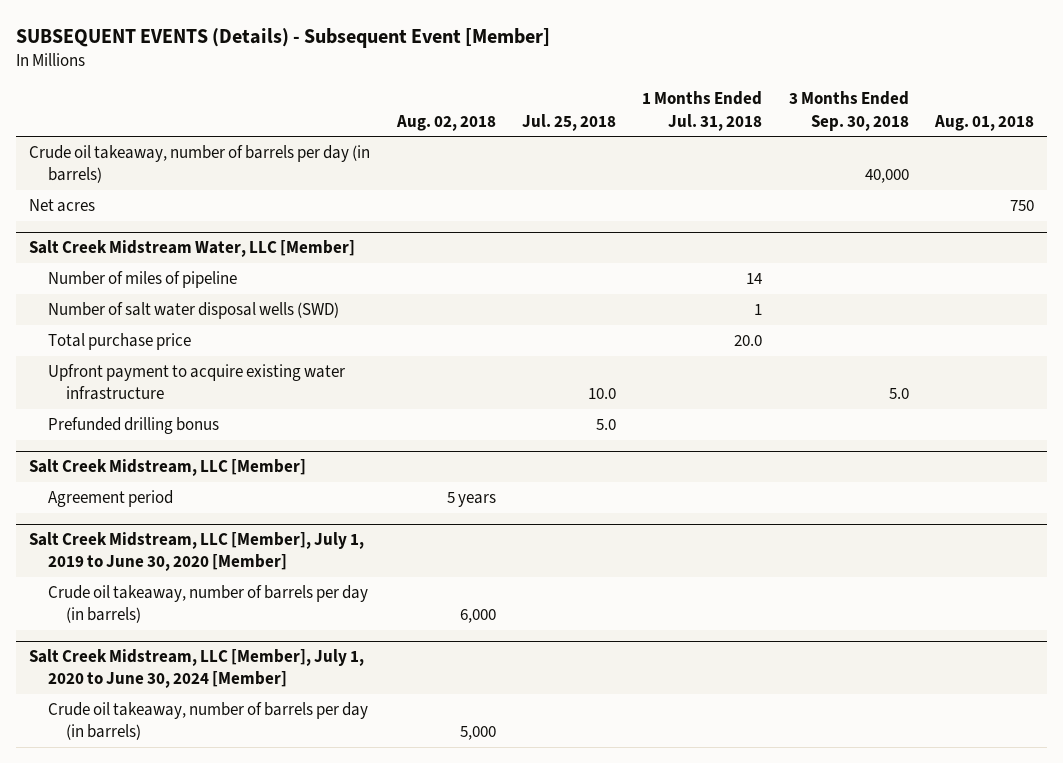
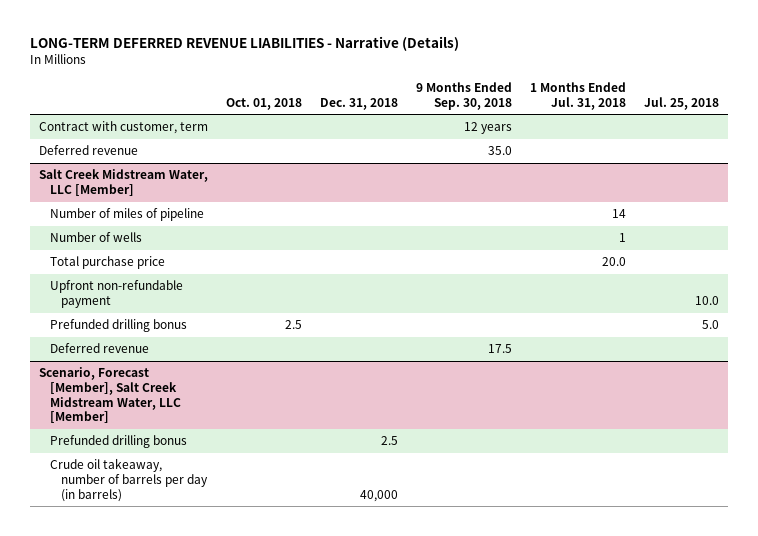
- SUBSEQUENT EVENTS (Details) - Subsequent Event [Member]
+ LONG-TERM DEFERRED REVENUE LIABILITIES - Narrative (Details)
- | Aug. 02, 2018 | Jul. 25, 2018 | 1 Months Ended Jul. 31, 2018 | 3 Months Ended Sep. 30, 2018 | Aug. 01, 2018
+ | Oct. 01, 2018 | Dec. 31, 2018 | 9 Months Ended Sep. 30, 2018 | 1 Months Ended Jul. 31, 2018 | Jul. 25, 2018
- Crude oil takeaway, number of barrels per day (in barrels) | | | | 40,000 |
- Net acres | | | | | 750
+ Contract with customer, term | | | 12 years | |
+ Deferred revenue | | | 35.0 | |
@ Salt Creek Midstream Water, LLC [Member]
- Number of salt water disposal wells (SWD) | | | 1 | |
+ Number of wells | | | | 1 |
- Upfront payment to acquire existing water infrastructure | | 10.0 | | 5.0 |
+ Upfront non-refundable payment | | | | | 10.0
- Salt Creek Midstream, LLC [Member]
- Agreement period | 5 years | | | |
- Salt Creek Midstream, LLC [Member], July 1, 2019 to June 30, 2020 [Member]
- Crude oil takeaway, number of barrels per day (in barrels) | 6,000 | | | |
- Salt Creek Midstream, LLC [Member], July 1, 2020 to June 30, 2024 [Member]
- Crude oil takeaway, number of barrels per day (in barrels) | 5,000 | | | |
@ Salt Creek Midstream Water, LLC [Member]
+ Deferred revenue | | | 17.5 | |
+ Scenario, Forecast [Member], Salt Creek Midstream Water, LLC [Member]
+ Prefunded drilling bonus | | 2.5 | | |
+ Crude oil takeaway, number of barrels per day (in barrels) | | 40,000 | | |

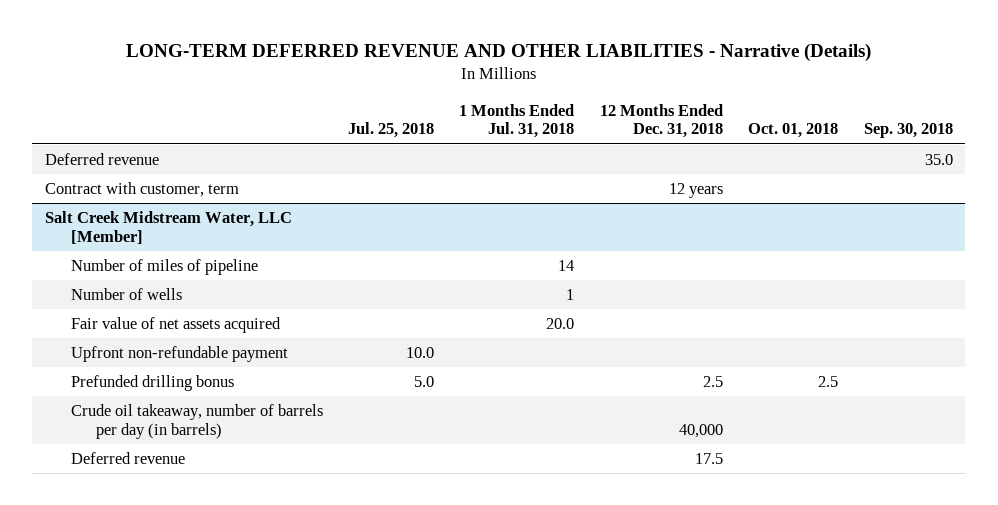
- LONG-TERM DEFERRED REVENUE LIABILITIES - Narrative (Details)
+ LONG-TERM DEFERRED REVENUE AND OTHER LIABILITIES - Narrative (Details)
- | Oct. 01, 2018 | Dec. 31, 2018 | 9 Months Ended Sep. 30, 2018 | 1 Months Ended Jul. 31, 2018 | Jul. 25, 2018
+ | Jul. 25, 2018 | 1 Months Ended Jul. 31, 2018 | 12 Months Ended Dec. 31, 2018 | Oct. 01, 2018 | Sep. 30, 2018
moved down: Contract with customer, term | | | 12 years | |
@ Salt Creek Midstream Water, LLC [Member]
- Total purchase price | | | | 20.0 |
+ Fair value of net assets acquired | | 20.0 | | |
+ Crude oil takeaway, number of barrels per day (in barrels) | | | 40,000 | |
- Scenario, Forecast [Member], Salt Creek Midstream Water, LLC [Member]
- Prefunded drilling bonus | | 2.5 | | |
- Crude oil takeaway, number of barrels per day (in barrels) | | 40,000 | | |

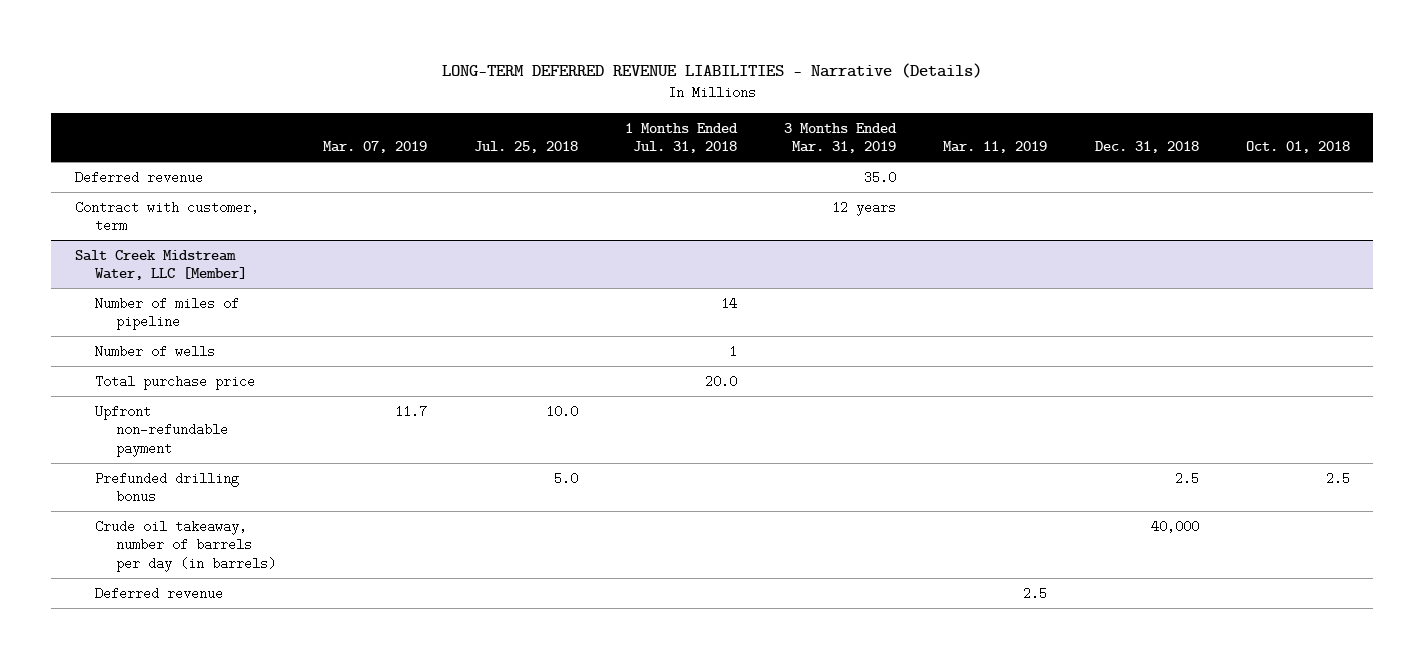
- LONG-TERM DEFERRED REVENUE AND OTHER LIABILITIES - Narrative (Details)
+ LONG-TERM DEFERRED REVENUE LIABILITIES - Narrative (Details)
- | Jul. 25, 2018 | 1 Months Ended Jul. 31, 2018 | 12 Months Ended Dec. 31, 2018 | Oct. 01, 2018 | Sep. 30, 2018
+ | Mar. 07, 2019 | Jul. 25, 2018 | 1 Months Ended Jul. 31, 2018 | 3 Months Ended Mar. 31, 2019 | Mar. 11, 2019 | Dec. 31, 2018 | Oct. 01, 2018
@ Salt Creek Midstream Water, LLC [Member]
- Fair value of net assets acquired | | 20.0 | | |
+ Total purchase price | | | 20.0 | | | |

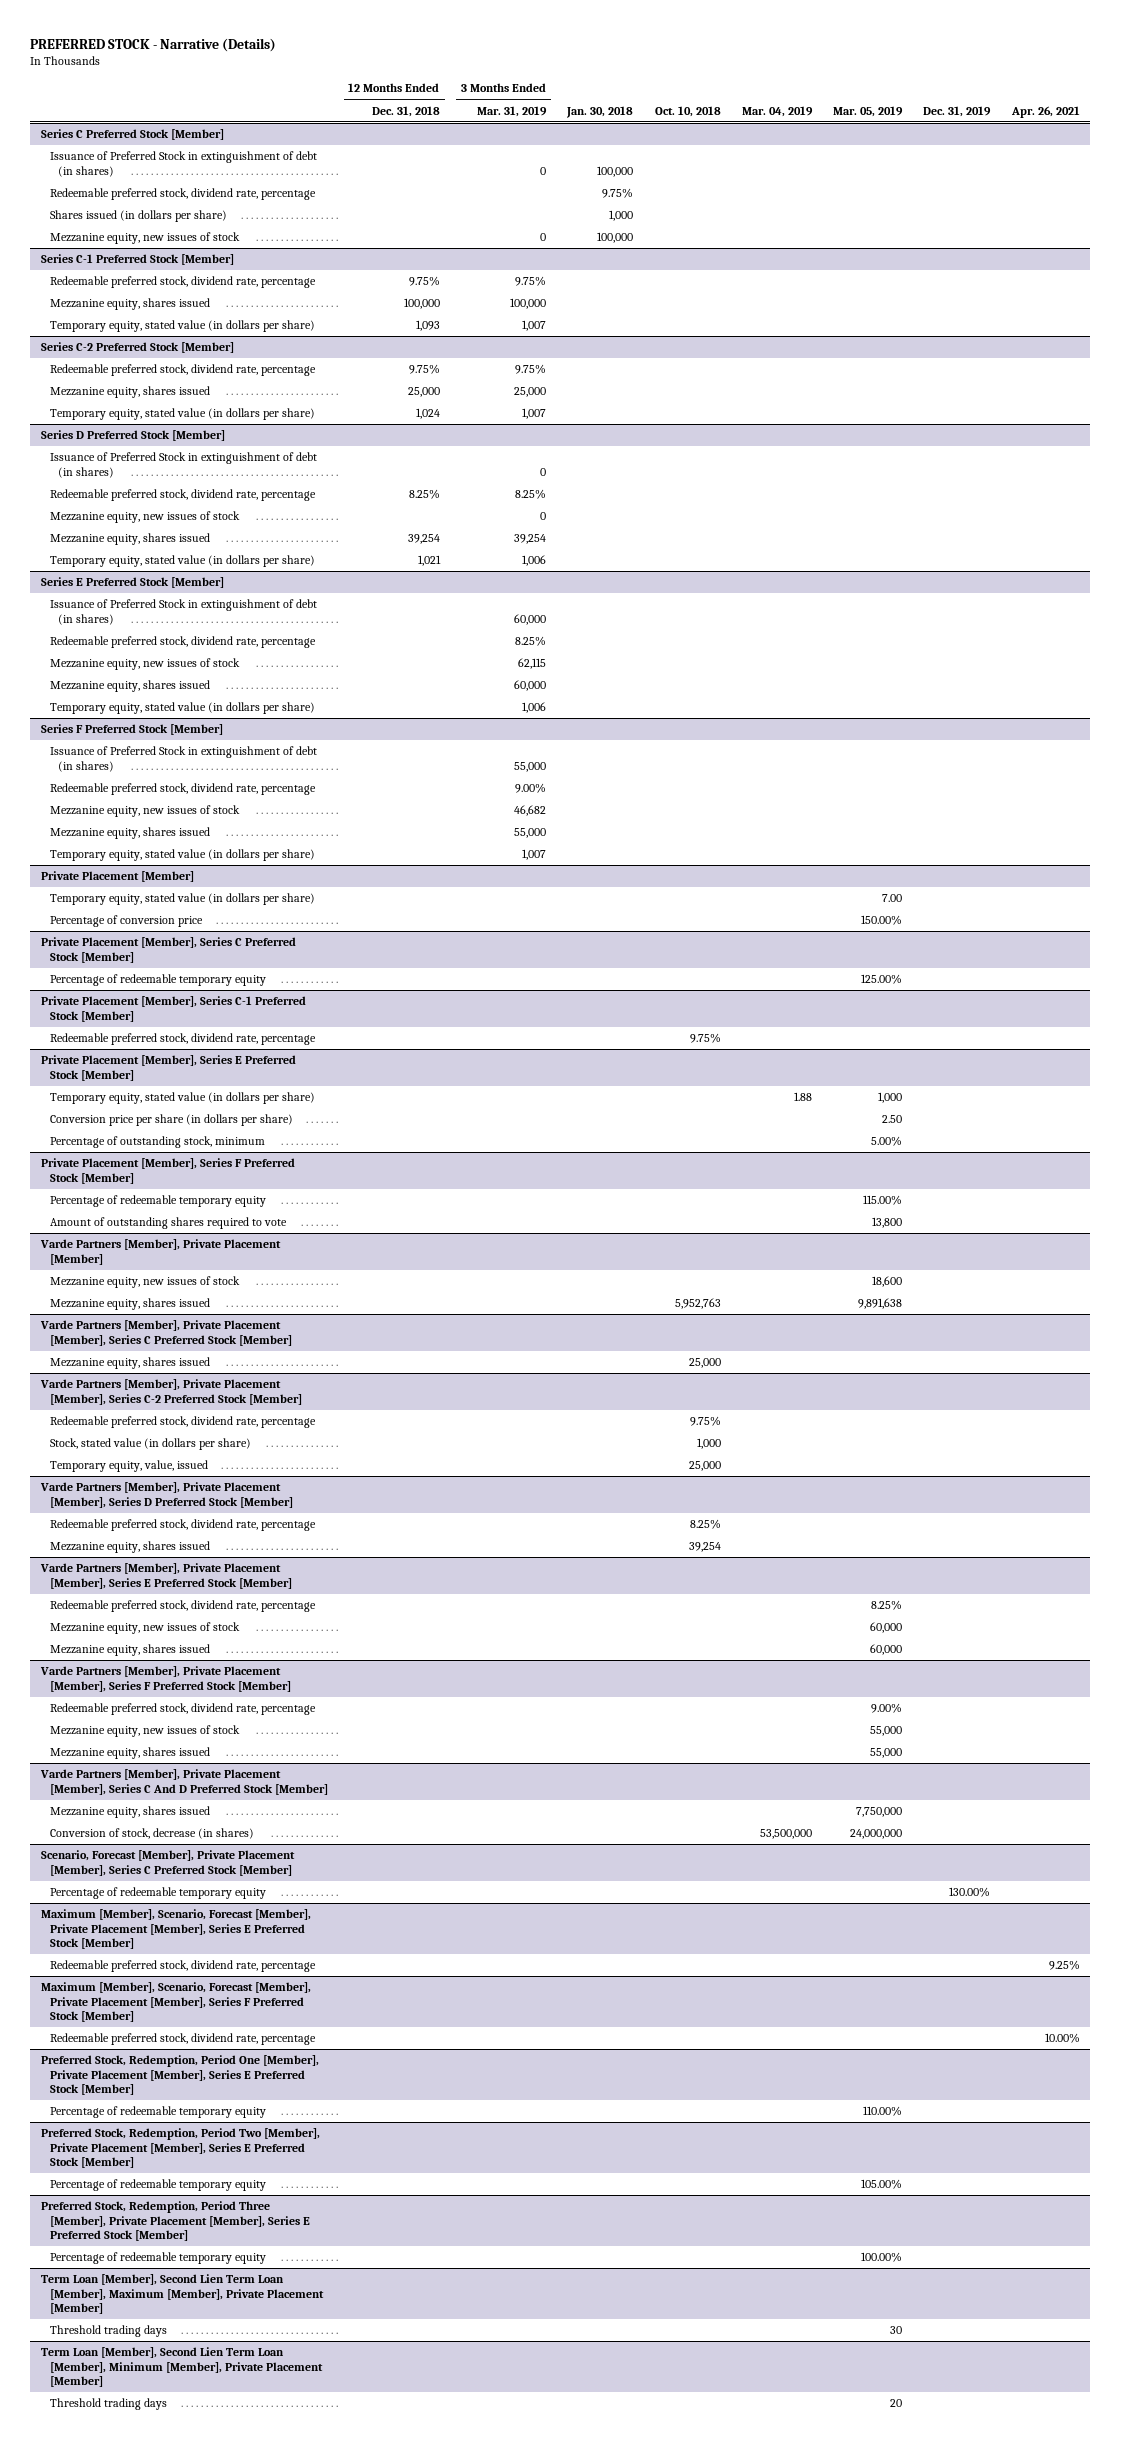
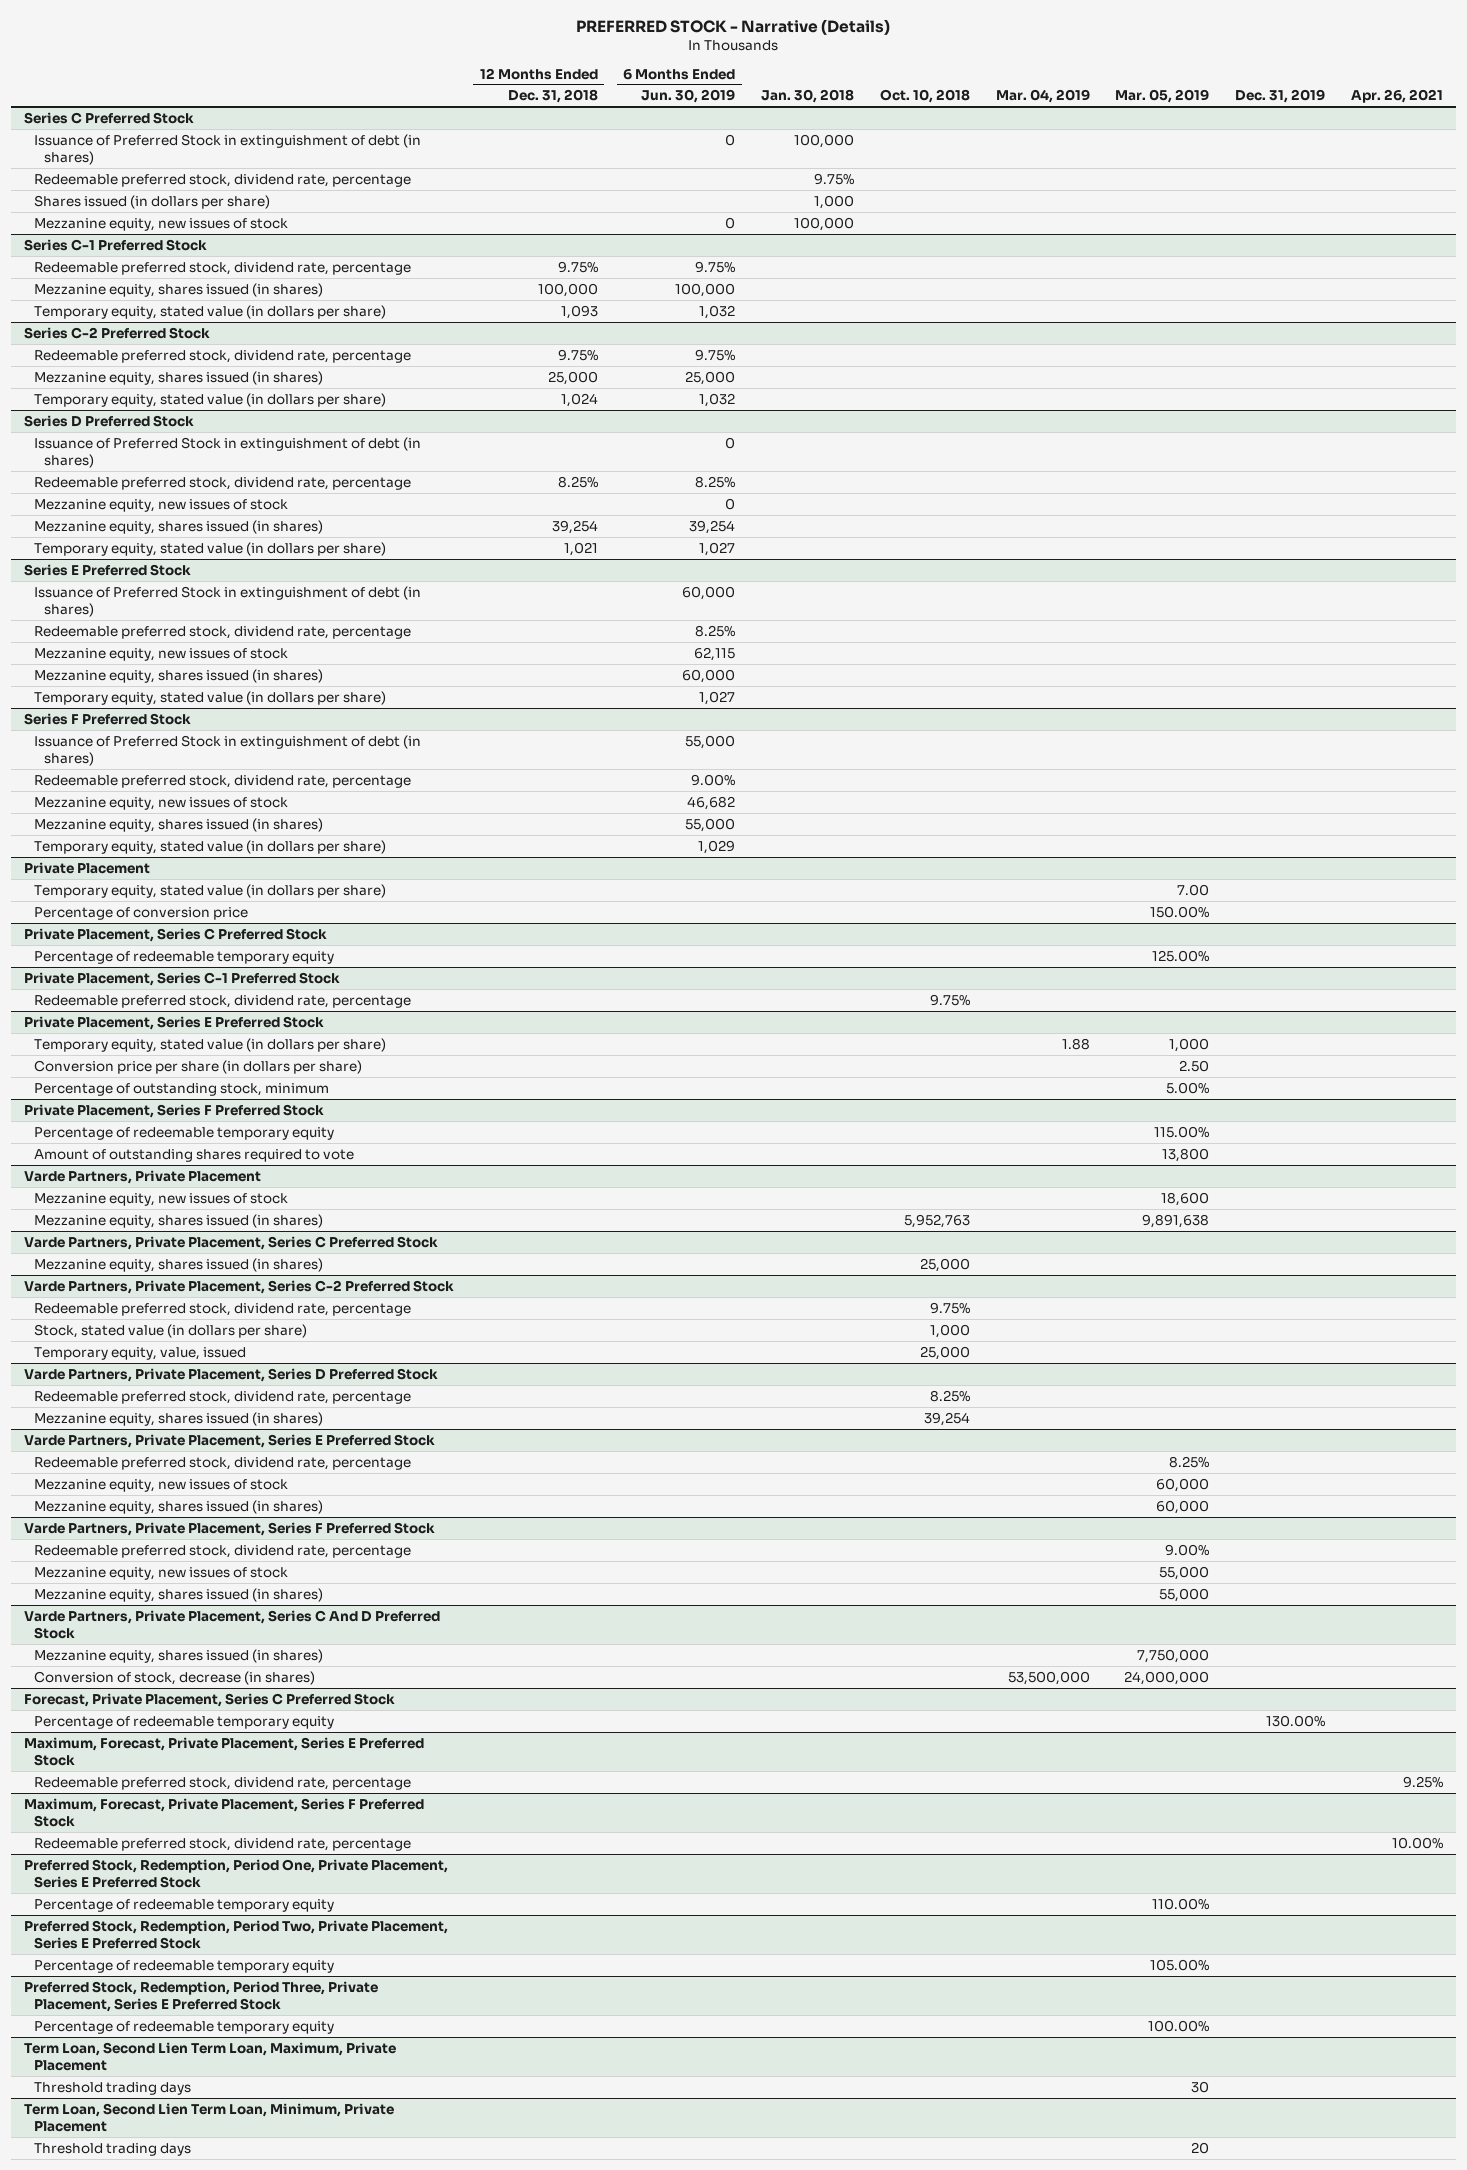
- | 12 Months Ended Dec. 31, 2018 | 3 Months Ended Mar. 31, 2019 | Jan. 30, 2018 | Oct. 10, 2018 | Mar. 04, 2019 | Mar. 05, 2019 | Dec. 31, 2019 | Apr. 26, 2021
+ | 12 Months Ended Dec. 31, 2018 | 6 Months Ended Jun. 30, 2019 | Jan. 30, 2018 | Oct. 10, 2018 | Mar. 04, 2019 | Mar. 05, 2019 | Dec. 31, 2019 | Apr. 26, 2021
- Series C Preferred Stock [Member]
+ Series C Preferred Stock
- Series C-1 Preferred Stock [Member]
+ Series C-1 Preferred Stock
- Mezzanine equity, shares issued | 100,000 | 100,000 | | | | | |
+ Mezzanine equity, shares issued (in shares) | 100,000 | 100,000 | | | | | |
- Series C-2 Preferred Stock [Member]
+ Series C-2 Preferred Stock
- Mezzanine equity, shares issued | 25,000 | 25,000 | | | | | |
+ Mezzanine equity, shares issued (in shares) | 25,000 | 25,000 | | | | | |
- Series D Preferred Stock [Member]
+ Series D Preferred Stock
- Mezzanine equity, shares issued | 39,254 | 39,254 | | | | | |
+ Mezzanine equity, shares issued (in shares) | 39,254 | 39,254 | | | | | |
- Series E Preferred Stock [Member]
+ Series E Preferred Stock
- Mezzanine equity, shares issued | | 60,000 | | | | | |
+ Mezzanine equity, shares issued (in shares) | | 60,000 | | | | | |
- Series F Preferred Stock [Member]
+ Series F Preferred Stock
- Mezzanine equity, shares issued | | 55,000 | | | | | |
+ Mezzanine equity, shares issued (in shares) | | 55,000 | | | | | |
- Private Placement [Member]
+ Private Placement
- Private Placement [Member], Series C Preferred Stock [Member]
+ Private Placement, Series C Preferred Stock
- Private Placement [Member], Series C-1 Preferred Stock [Member]
+ Private Placement, Series C-1 Preferred Stock
- Private Placement [Member], Series E Preferred Stock [Member]
+ Private Placement, Series E Preferred Stock
- Private Placement [Member], Series F Preferred Stock [Member]
+ Private Placement, Series F Preferred Stock
- Varde Partners [Member], Private Placement [Member]
+ Varde Partners, Private Placement
- Mezzanine equity, shares issued | | | | 5,952,763 | | 9,891,638 | |
- Varde Partners [Member], Private Placement [Member], Series C Preferred Stock [Member]
- Mezzanine equity, shares issued | | | | 25,000 | | | |
- Varde Partners [Member], Private Placement [Member], Series C-2 Preferred Stock [Member]
+ Mezzanine equity, shares issued (in shares) | | | | 5,952,763 | | 9,891,638 | |
+ Varde Partners, Private Placement, Series C Preferred Stock
+ Mezzanine equity, shares issued (in shares) | | | | 25,000 | | | |
+ Varde Partners, Private Placement, Series C-2 Preferred Stock
- Varde Partners [Member], Private Placement [Member], Series D Preferred Stock [Member]
+ Varde Partners, Private Placement, Series D Preferred Stock
- Mezzanine equity, shares issued | | | | 39,254 | | | |
- Varde Partners [Member], Private Placement [Member], Series E Preferred Stock [Member]
+ Mezzanine equity, shares issued (in shares) | | | | 39,254 | | | |
+ Varde Partners, Private Placement, Series E Preferred Stock
- Mezzanine equity, shares issued | | | | | | 60,000 | |
- Varde Partners [Member], Private Placement [Member], Series F Preferred Stock [Member]
+ Mezzanine equity, shares issued (in shares) | | | | | | 60,000 | |
+ Varde Partners, Private Placement, Series F Preferred Stock
- Mezzanine equity, shares issued | | | | | | 55,000 | |
- Varde Partners [Member], Private Placement [Member], Series C And D Preferred Stock [Member]
- Mezzanine equity, shares issued | | | | | | 7,750,000 | |
+ Mezzanine equity, shares issued (in shares) | | | | | | 55,000 | |
+ Varde Partners, Private Placement, Series C And D Preferred Stock
+ Mezzanine equity, shares issued (in shares) | | | | | | 7,750,000 | |
- Scenario, Forecast [Member], Private Placement [Member], Series C Preferred Stock [Member]
+ Forecast, Private Placement, Series C Preferred Stock
- Maximum [Member], Scenario, Forecast [Member], Private Placement [Member], Series E Preferred Stock [Member]
+ Maximum, Forecast, Private Placement, Series E Preferred Stock
- Maximum [Member], Scenario, Forecast [Member], Private Placement [Member], Series F Preferred Stock [Member]
+ Maximum, Forecast, Private Placement, Series F Preferred Stock
- Preferred Stock, Redemption, Period One [Member], Private Placement [Member], Series E Preferred Stock [Member]
+ Preferred Stock, Redemption, Period One, Private Placement, Series E Preferred Stock
- Preferred Stock, Redemption, Period Two [Member], Private Placement [Member], Series E Preferred Stock [Member]
+ Preferred Stock, Redemption, Period Two, Private Placement, Series E Preferred Stock
- Preferred Stock, Redemption, Period Three [Member], Private Placement [Member], Series E Preferred Stock [Member]
+ Preferred Stock, Redemption, Period Three, Private Placement, Series E Preferred Stock
- Term Loan [Member], Second Lien Term Loan [Member], Maximum [Member], Private Placement [Member]
+ Term Loan, Second Lien Term Loan, Maximum, Private Placement
- Term Loan [Member], Second Lien Term Loan [Member], Minimum [Member], Private Placement [Member]
+ Term Loan, Second Lien Term Loan, Minimum, Private Placement

